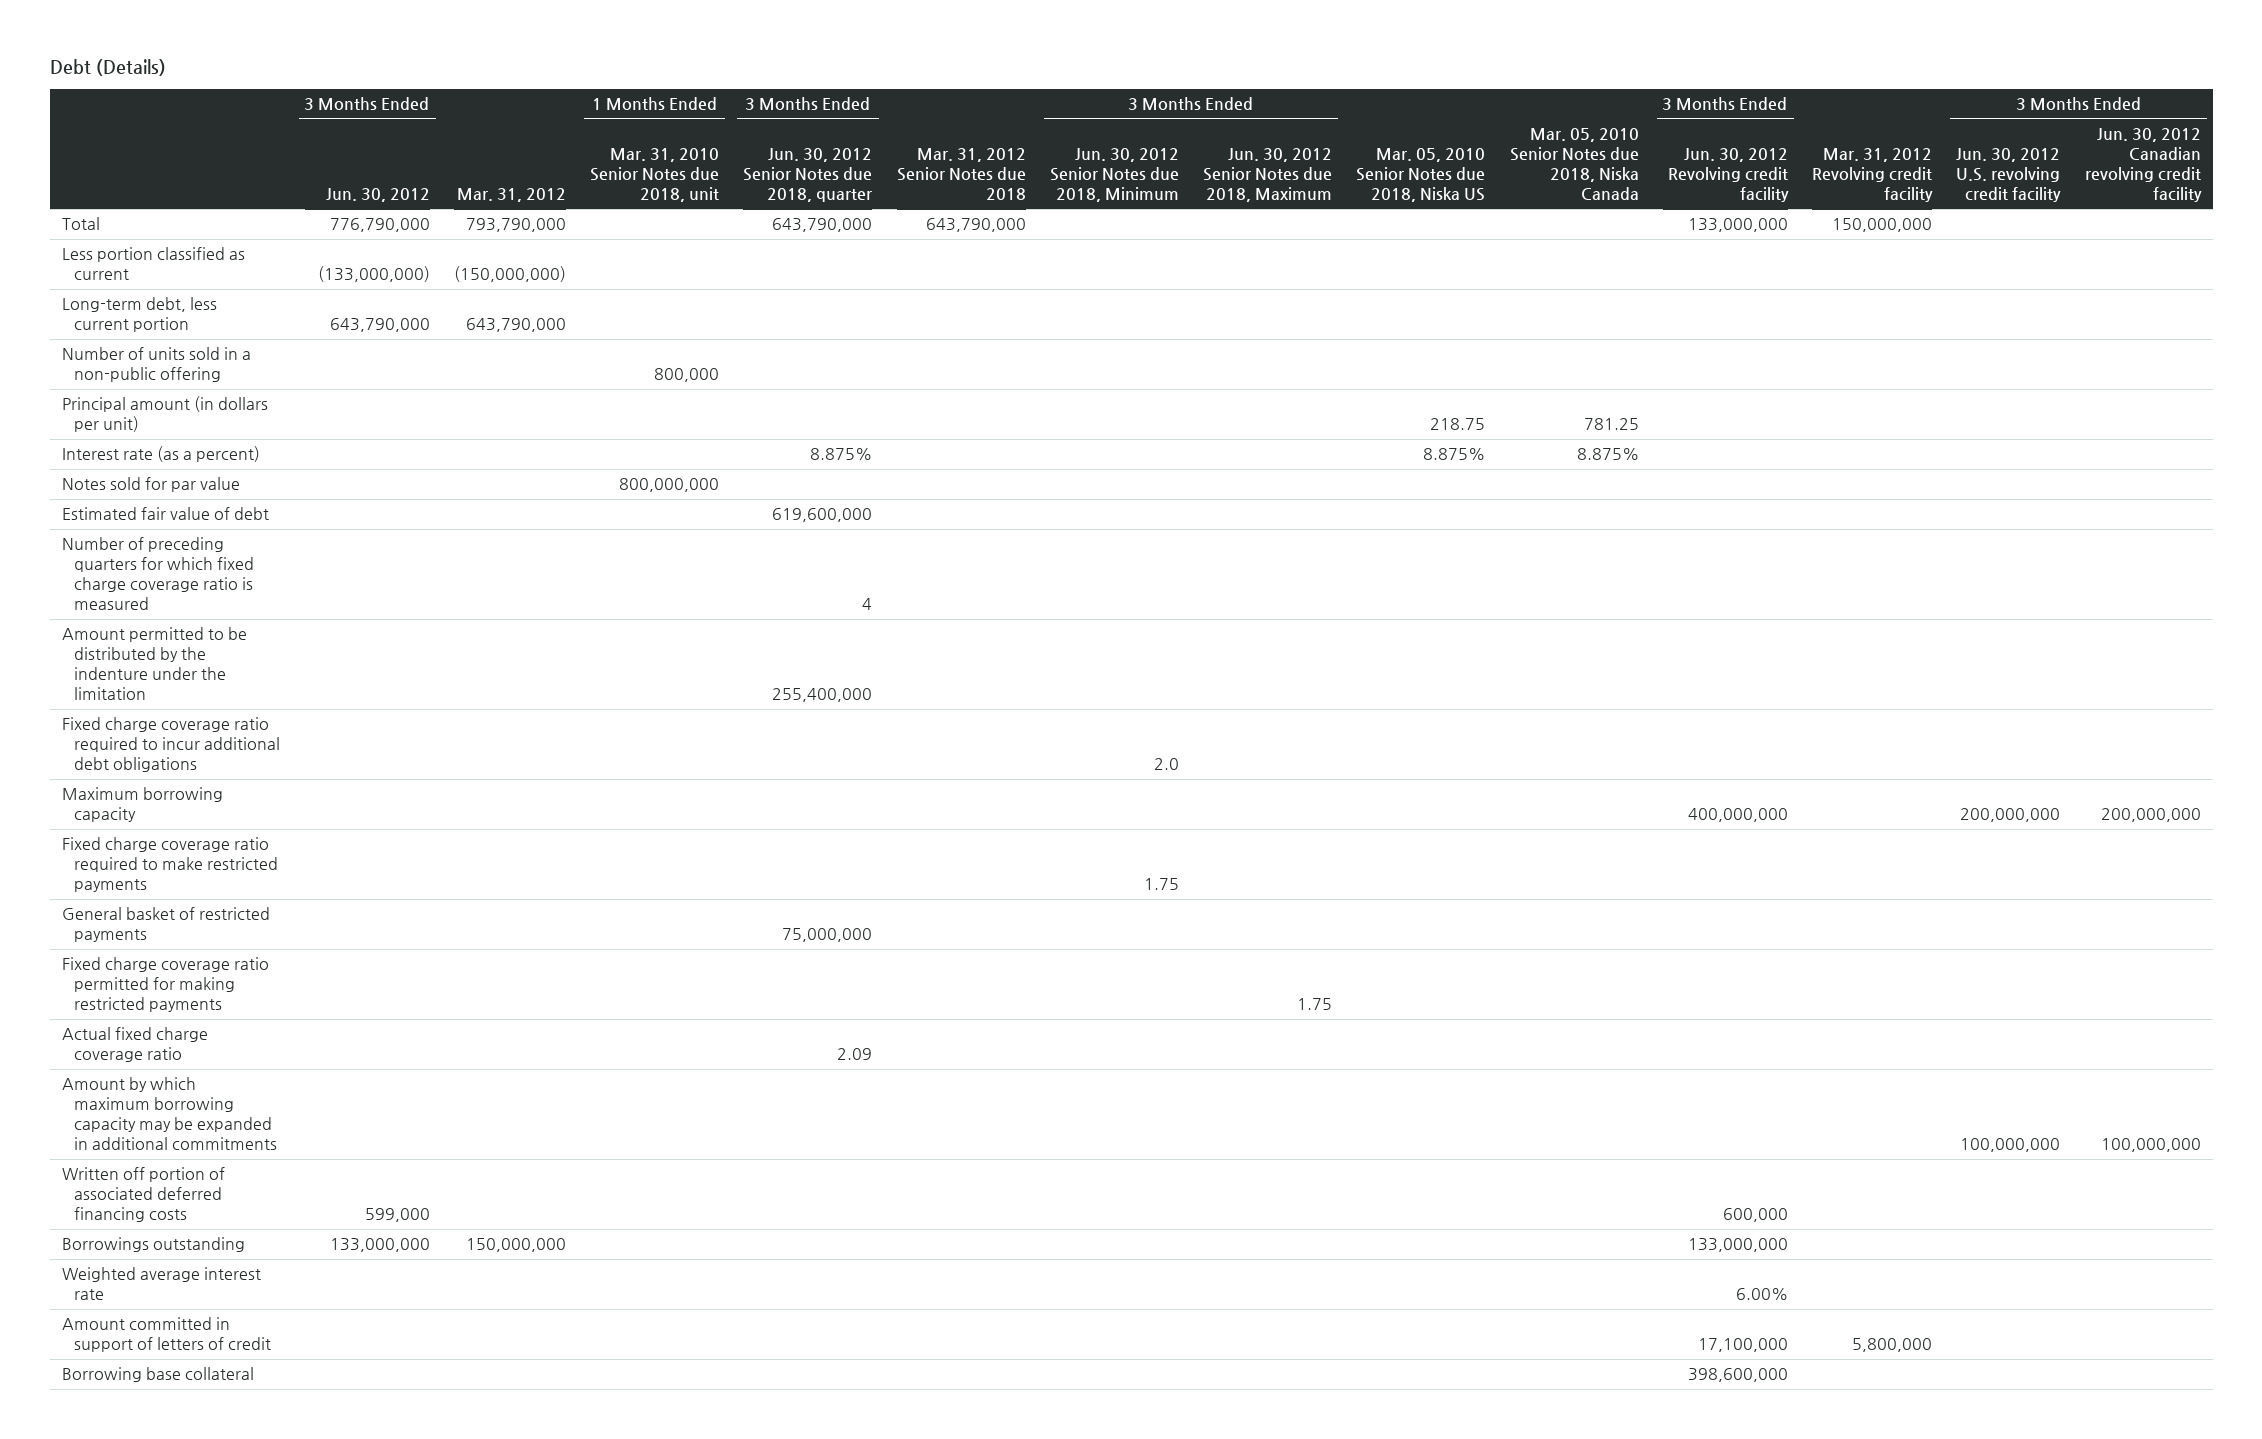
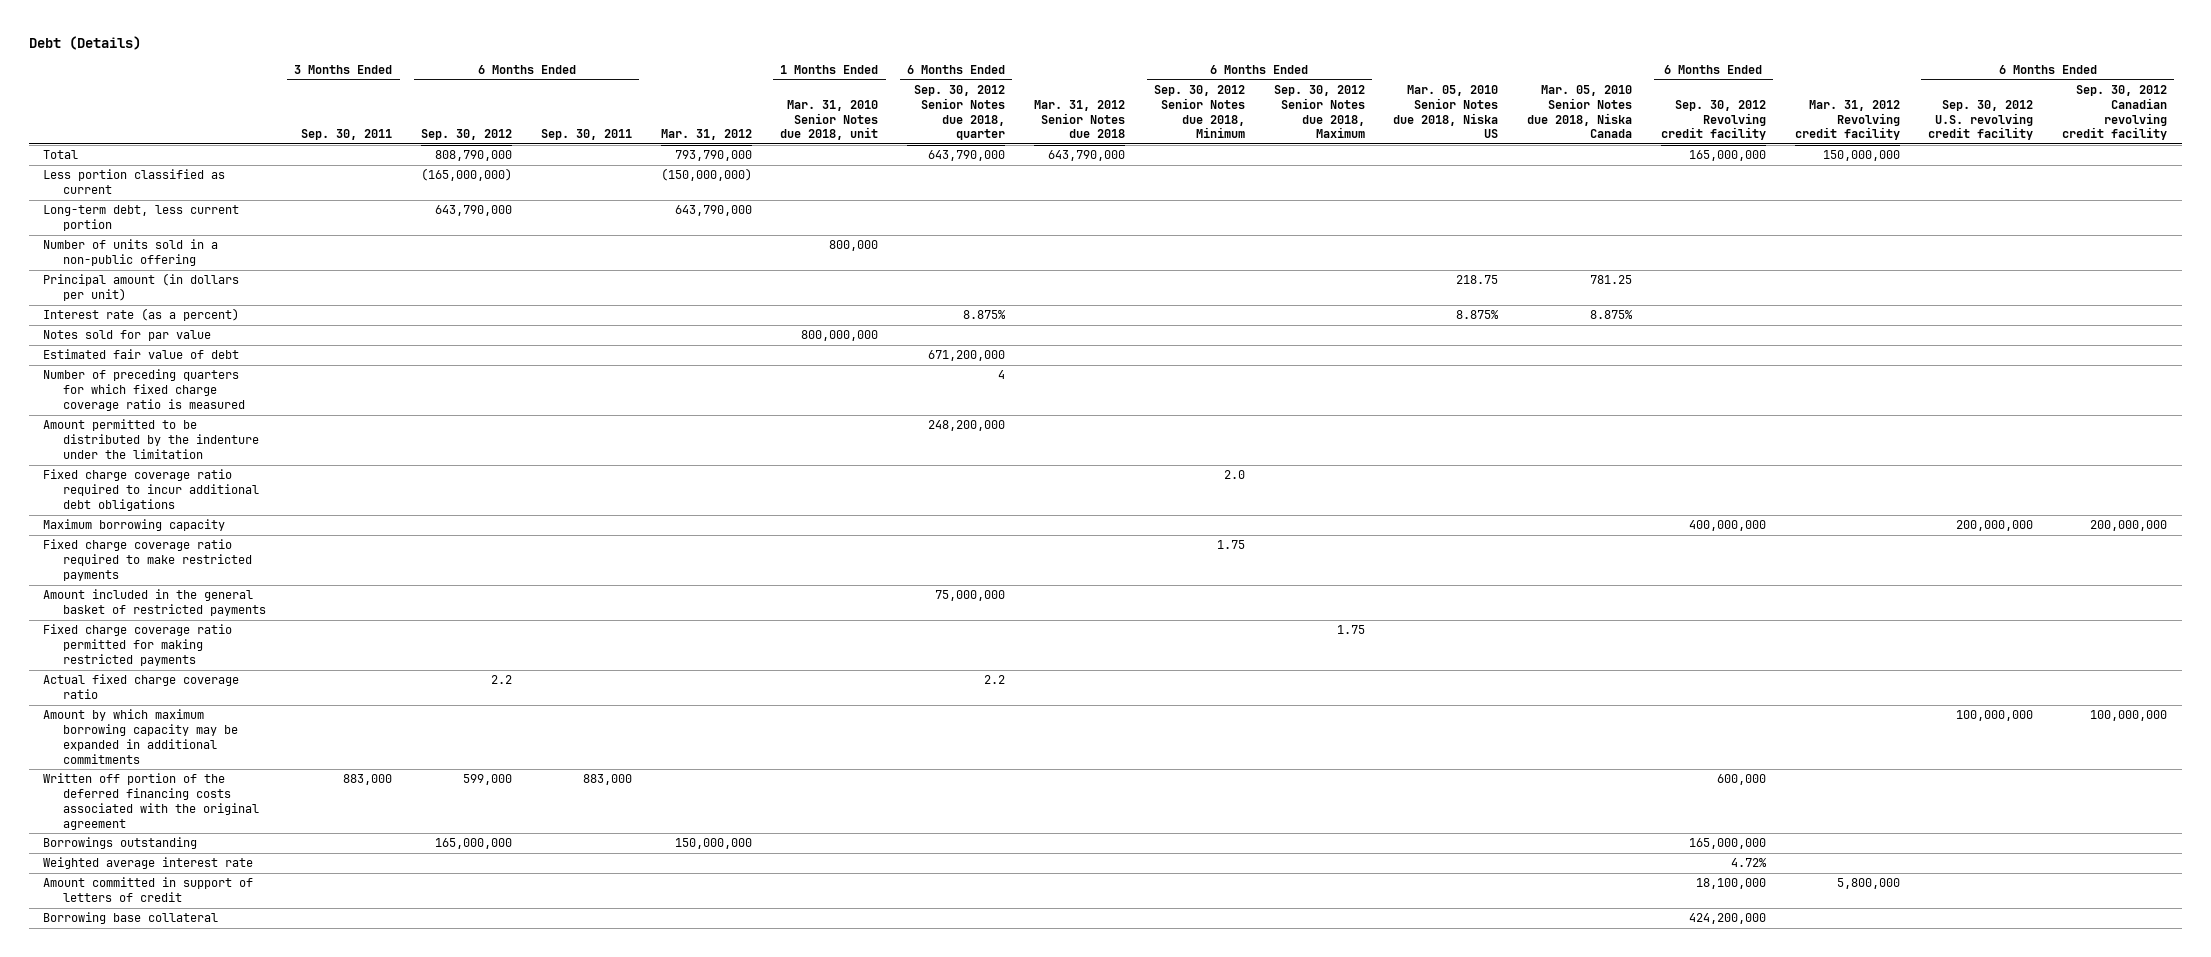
- | 3 Months Ended Jun. 30, 2012 | Mar. 31, 2012 | 1 Months Ended Mar. 31, 2010 Senior Notes due 2018, unit | 3 Months Ended Jun. 30, 2012 Senior Notes due 2018, quarter | Mar. 31, 2012 Senior Notes due 2018 | 3 Months Ended Jun. 30, 2012 Senior Notes due 2018, Minimum | 3 Months Ended Jun. 30, 2012 Senior Notes due 2018, Maximum | Mar. 05, 2010 Senior Notes due 2018, Niska US | Mar. 05, 2010 Senior Notes due 2018, Niska Canada | 3 Months Ended Jun. 30, 2012 Revolving credit facility | Mar. 31, 2012 Revolving credit facility | 3 Months Ended Jun. 30, 2012 U.S. revolving credit facility | 3 Months Ended Jun. 30, 2012 Canadian revolving credit facility
+ | 3 Months Ended Sep. 30, 2011 | 6 Months Ended Sep. 30, 2012 | 6 Months Ended Sep. 30, 2011 | Mar. 31, 2012 | 1 Months Ended Mar. 31, 2010 Senior Notes due 2018, unit | 6 Months Ended Sep. 30, 2012 Senior Notes due 2018, quarter | Mar. 31, 2012 Senior Notes due 2018 | 6 Months Ended Sep. 30, 2012 Senior Notes due 2018, Minimum | 6 Months Ended Sep. 30, 2012 Senior Notes due 2018, Maximum | Mar. 05, 2010 Senior Notes due 2018, Niska US | Mar. 05, 2010 Senior Notes due 2018, Niska Canada | 6 Months Ended Sep. 30, 2012 Revolving credit facility | Mar. 31, 2012 Revolving credit facility | 6 Months Ended Sep. 30, 2012 U.S. revolving credit facility | 6 Months Ended Sep. 30, 2012 Canadian revolving credit facility
- General basket of restricted payments | | | | 75,000,000 | | | | | | | | |
+ Amount included in the general basket of restricted payments | | | | | | 75,000,000 | | | | | | | | |
- Written off portion of associated deferred financing costs | 599,000 | | | | | | | | | 600,000 | | |
+ Written off portion of the deferred financing costs associated with the original agreement | 883,000 | 599,000 | 883,000 | | | | | | | | | 600,000 | | |

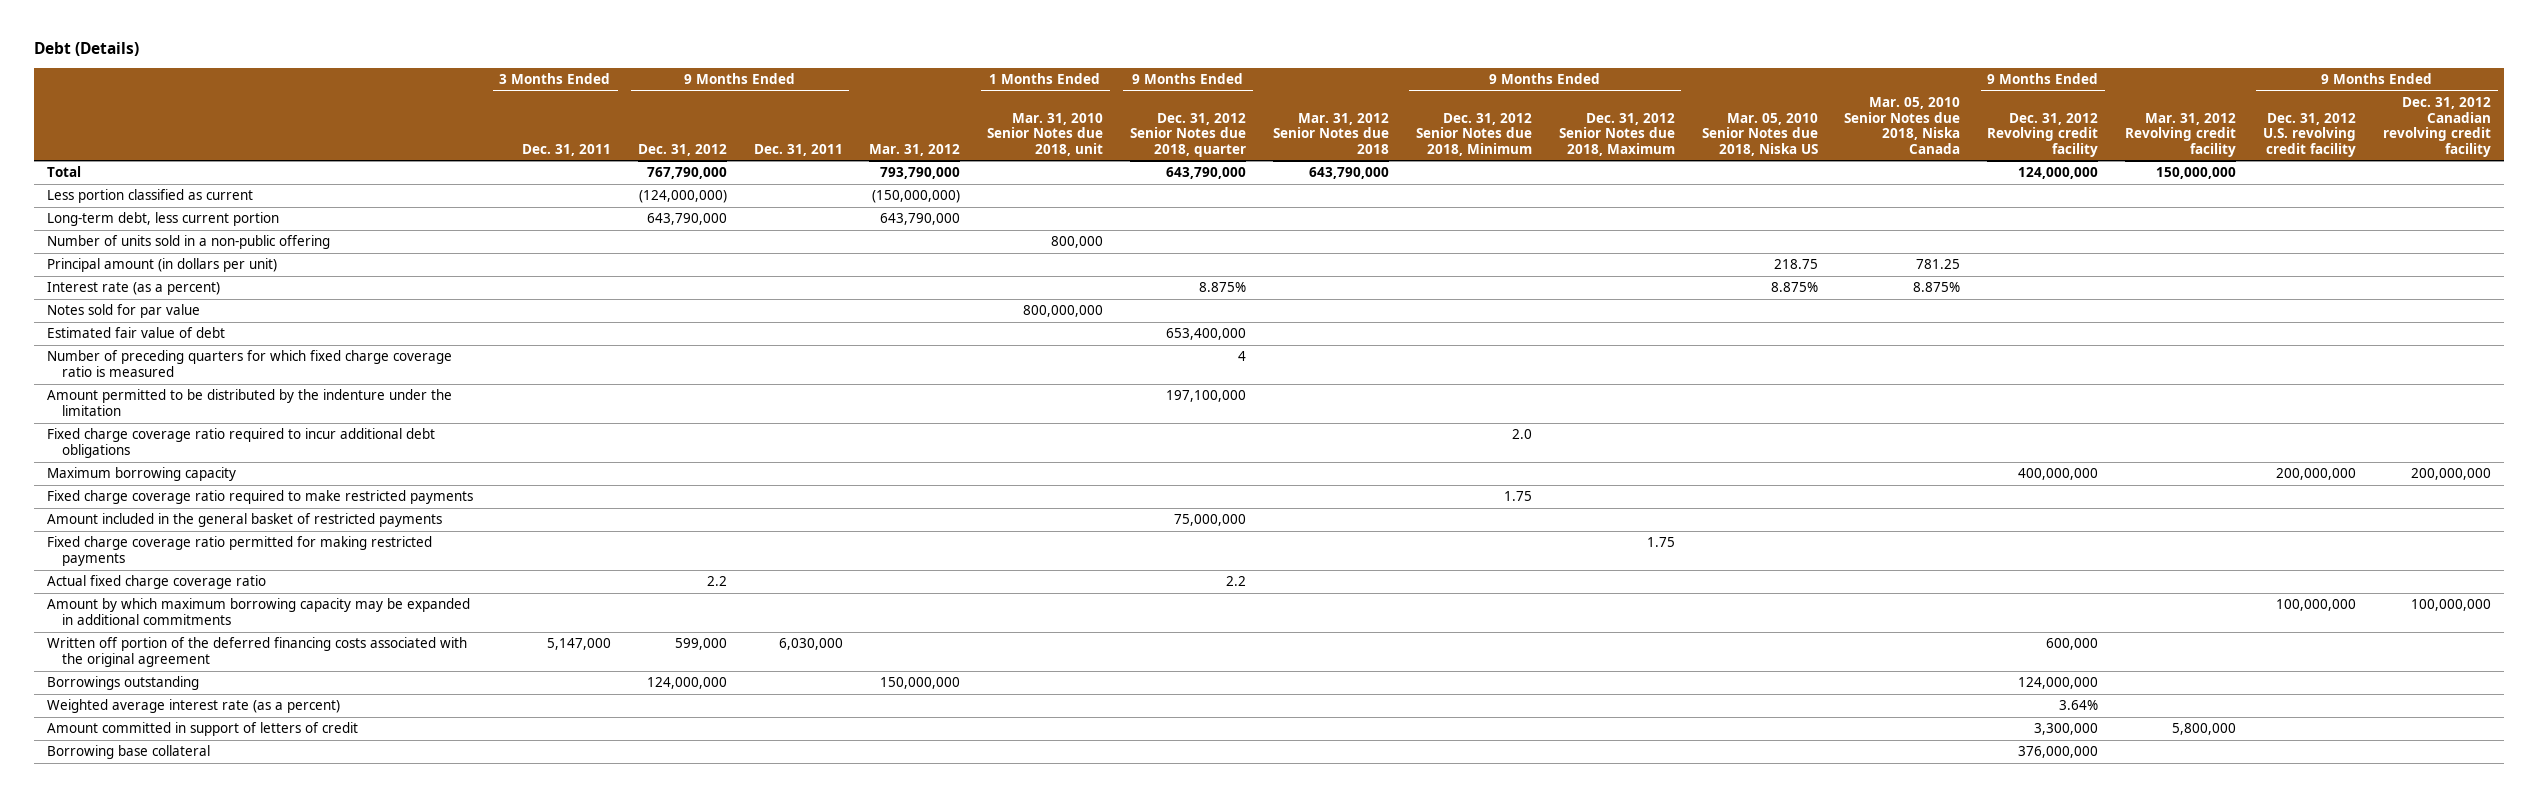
- | 3 Months Ended Sep. 30, 2011 | 6 Months Ended Sep. 30, 2012 | 6 Months Ended Sep. 30, 2011 | Mar. 31, 2012 | 1 Months Ended Mar. 31, 2010 Senior Notes due 2018, unit | 6 Months Ended Sep. 30, 2012 Senior Notes due 2018, quarter | Mar. 31, 2012 Senior Notes due 2018 | 6 Months Ended Sep. 30, 2012 Senior Notes due 2018, Minimum | 6 Months Ended Sep. 30, 2012 Senior Notes due 2018, Maximum | Mar. 05, 2010 Senior Notes due 2018, Niska US | Mar. 05, 2010 Senior Notes due 2018, Niska Canada | 6 Months Ended Sep. 30, 2012 Revolving credit facility | Mar. 31, 2012 Revolving credit facility | 6 Months Ended Sep. 30, 2012 U.S. revolving credit facility | 6 Months Ended Sep. 30, 2012 Canadian revolving credit facility
+ | 3 Months Ended Dec. 31, 2011 | 9 Months Ended Dec. 31, 2012 | 9 Months Ended Dec. 31, 2011 | Mar. 31, 2012 | 1 Months Ended Mar. 31, 2010 Senior Notes due 2018, unit | 9 Months Ended Dec. 31, 2012 Senior Notes due 2018, quarter | Mar. 31, 2012 Senior Notes due 2018 | 9 Months Ended Dec. 31, 2012 Senior Notes due 2018, Minimum | 9 Months Ended Dec. 31, 2012 Senior Notes due 2018, Maximum | Mar. 05, 2010 Senior Notes due 2018, Niska US | Mar. 05, 2010 Senior Notes due 2018, Niska Canada | 9 Months Ended Dec. 31, 2012 Revolving credit facility | Mar. 31, 2012 Revolving credit facility | 9 Months Ended Dec. 31, 2012 U.S. revolving credit facility | 9 Months Ended Dec. 31, 2012 Canadian revolving credit facility
- Weighted average interest rate | | | | | | | | | | | | 4.72% | | |
+ Weighted average interest rate (as a percent) | | | | | | | | | | | | 3.64% | | |

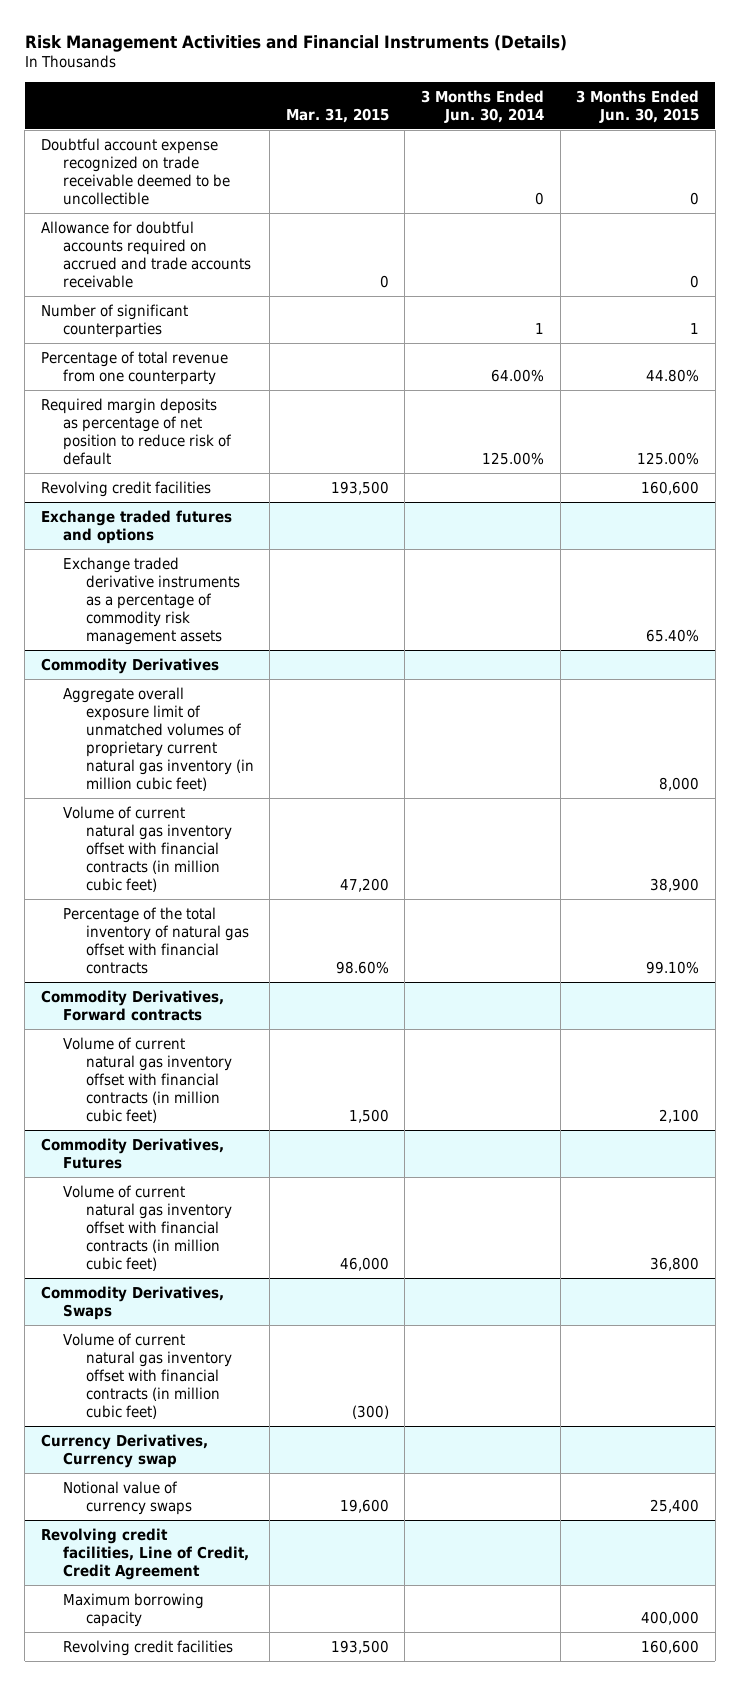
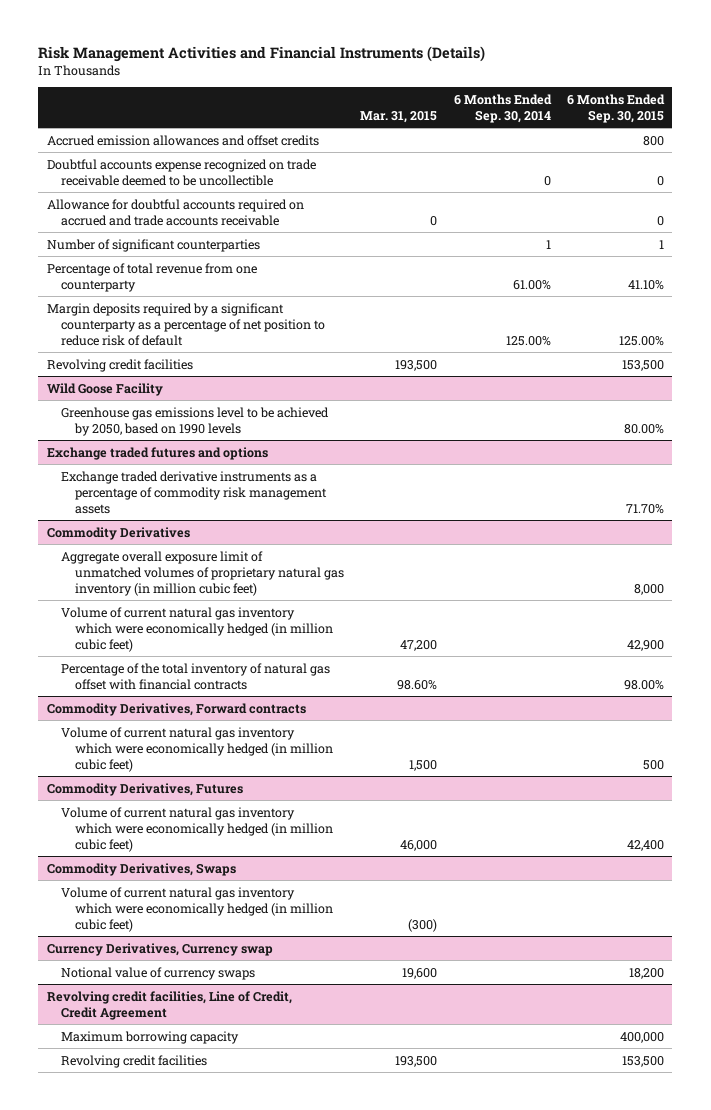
- | Mar. 31, 2015 | 3 Months Ended Jun. 30, 2014 | 3 Months Ended Jun. 30, 2015
+ | Mar. 31, 2015 | 6 Months Ended Sep. 30, 2014 | 6 Months Ended Sep. 30, 2015
- Doubtful account expense recognized on trade receivable deemed to be uncollectible | | 0 | 0
+ Accrued emission allowances and offset credits | | | 800
+ Doubtful accounts expense recognized on trade receivable deemed to be uncollectible | | 0 | 0
- Required margin deposits as percentage of net position to reduce risk of default | | 125.00% | 125.00%
+ Margin deposits required by a significant counterparty as a percentage of net position to reduce risk of default | | 125.00% | 125.00%
+ Wild Goose Facility
+ Greenhouse gas emissions level to be achieved by 2050, based on 1990 levels | | | 80.00%
@ Commodity Derivatives
- Aggregate overall exposure limit of unmatched volumes of proprietary current natural gas inventory (in million cubic feet) | | | 8,000
- Volume of current natural gas inventory offset with financial contracts (in million cubic feet) | 47,200 | | 38,900
+ Aggregate overall exposure limit of unmatched volumes of proprietary natural gas inventory (in million cubic feet) | | | 8,000
+ Volume of current natural gas inventory which were economically hedged (in million cubic feet) | 47,200 | | 42,900
@ Commodity Derivatives, Forward contracts
- Volume of current natural gas inventory offset with financial contracts (in million cubic feet) | 1,500 | | 2,100
+ Volume of current natural gas inventory which were economically hedged (in million cubic feet) | 1,500 | | 500
@ Commodity Derivatives, Futures
- Volume of current natural gas inventory offset with financial contracts (in million cubic feet) | 46,000 | | 36,800
+ Volume of current natural gas inventory which were economically hedged (in million cubic feet) | 46,000 | | 42,400
@ Commodity Derivatives, Swaps
- Volume of current natural gas inventory offset with financial contracts (in million cubic feet) | (300) | |
+ Volume of current natural gas inventory which were economically hedged (in million cubic feet) | (300) | |

